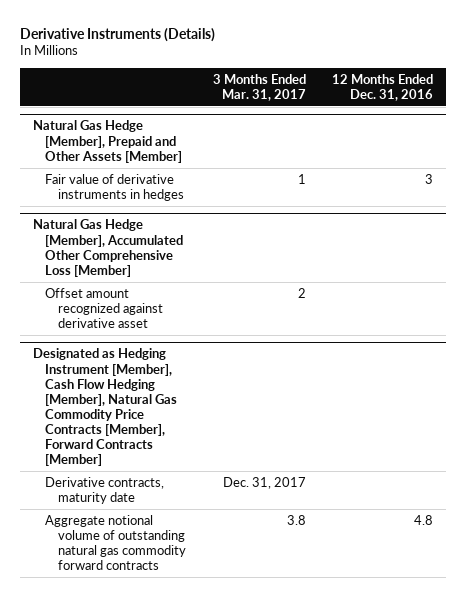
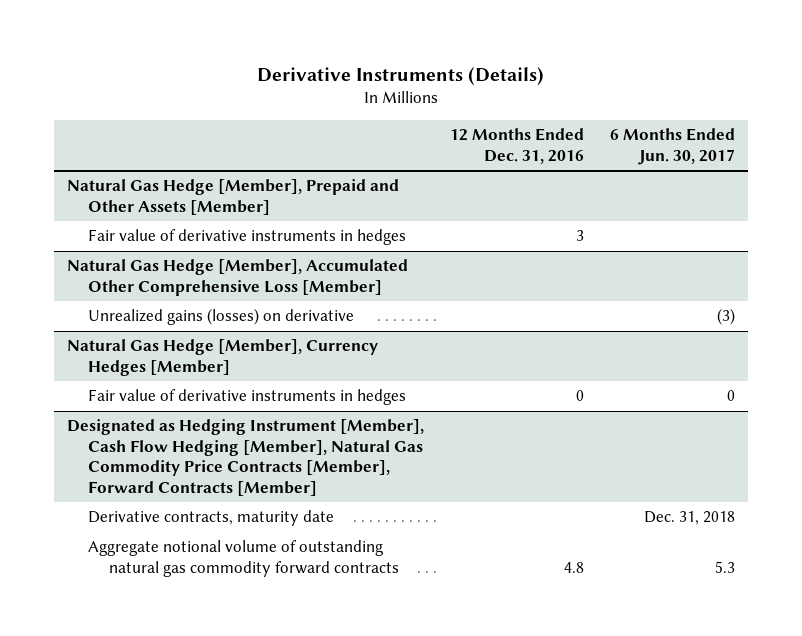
- | 3 Months Ended Mar. 31, 2017 | 12 Months Ended Dec. 31, 2016
+ | 12 Months Ended Dec. 31, 2016 | 6 Months Ended Jun. 30, 2017
@ Natural Gas Hedge [Member], Accumulated Other Comprehensive Loss [Member]
- Offset amount recognized against derivative asset | 2 |
+ Unrealized gains (losses) on derivative | | (3)
+ Natural Gas Hedge [Member], Currency Hedges [Member]
+ Fair value of derivative instruments in hedges | 0 | 0

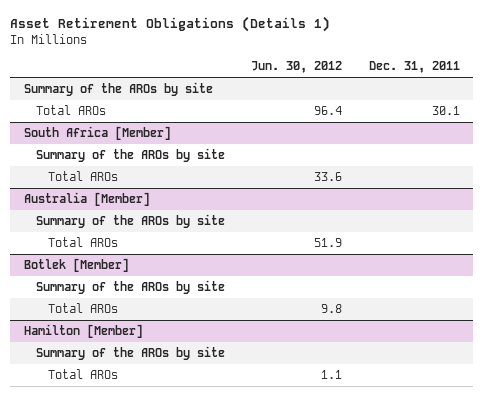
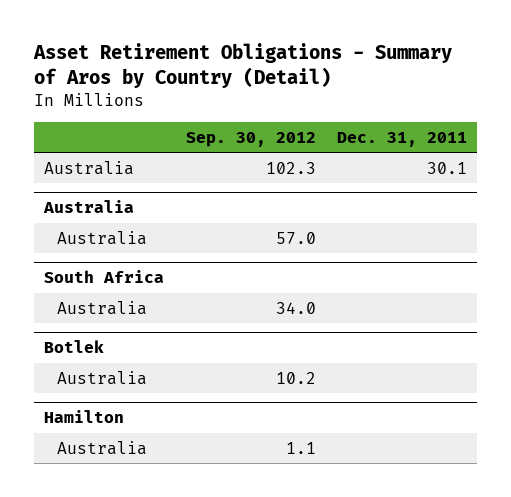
- Asset Retirement Obligations (Details 1)
+ Asset Retirement Obligations - Summary of Aros by Country (Detail)
- | Jun. 30, 2012 | Dec. 31, 2011
+ | Sep. 30, 2012 | Dec. 31, 2011
- Summary of the AROs by site
- Total AROs | 96.4 | 30.1
- South Africa [Member]
- Summary of the AROs by site
- Total AROs | 33.6 |
- Australia [Member]
- Summary of the AROs by site
- Total AROs | 51.9 |
- Botlek [Member]
- Summary of the AROs by site
- Total AROs | 9.8 |
- Hamilton [Member]
- Summary of the AROs by site
- Total AROs | 1.1 |
+ Australia | 102.3 | 30.1
+ Australia
+ Australia | 57.0 |
+ South Africa
+ Australia | 34.0 |
+ Botlek
+ Australia | 10.2 |
+ Hamilton
+ Australia | 1.1 |

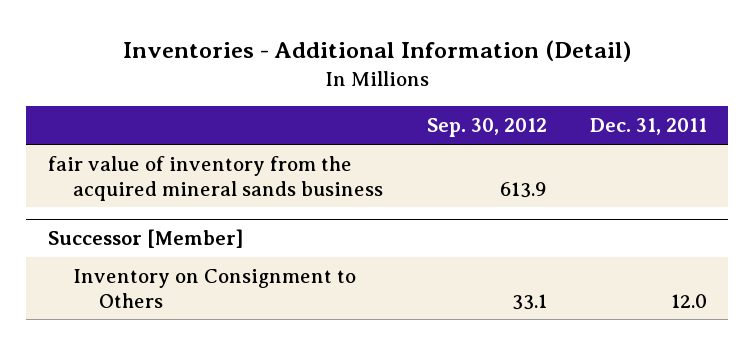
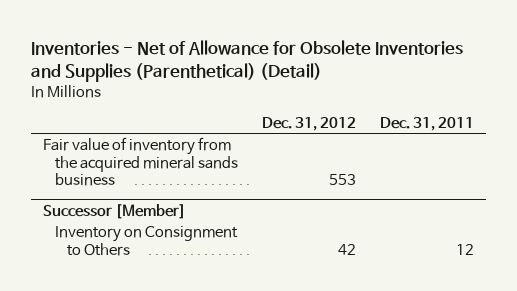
- Inventories - Additional Information (Detail)
+ Inventories - Net of Allowance for Obsolete Inventories and Supplies (Parenthetical) (Detail)
- | Sep. 30, 2012 | Dec. 31, 2011
+ | Dec. 31, 2012 | Dec. 31, 2011
- fair value of inventory from the acquired mineral sands business | 613.9 |
+ Fair value of inventory from the acquired mineral sands business | 553 |
@ Successor [Member]
- Inventory on Consignment to Others | 33.1 | 12.0
+ Inventory on Consignment to Others | 42 | 12

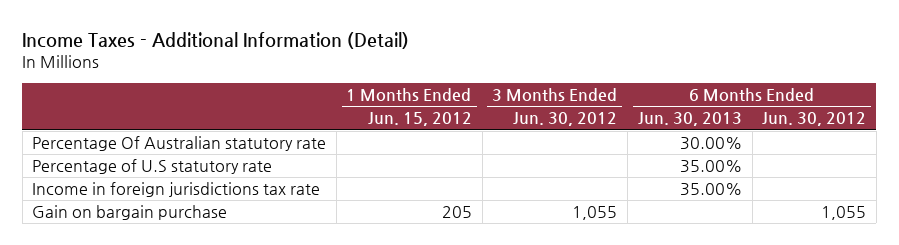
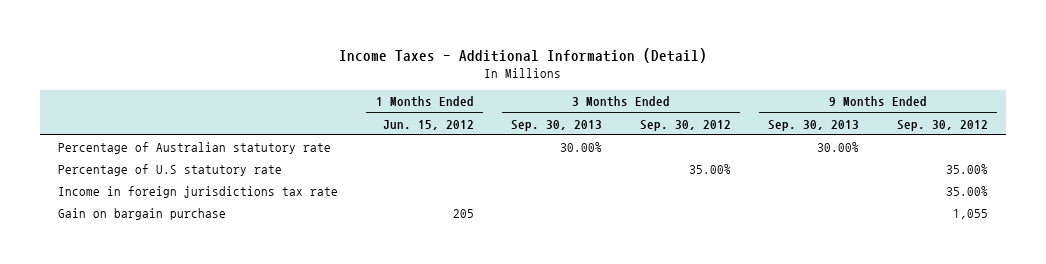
- | 1 Months Ended Jun. 15, 2012 | 3 Months Ended Jun. 30, 2012 | 6 Months Ended Jun. 30, 2013 | 6 Months Ended Jun. 30, 2012
+ | 1 Months Ended Jun. 15, 2012 | 3 Months Ended Sep. 30, 2013 | 3 Months Ended Sep. 30, 2012 | 9 Months Ended Sep. 30, 2013 | 9 Months Ended Sep. 30, 2012
- Percentage Of Australian statutory rate | | | 30.00% |
+ Percentage of Australian statutory rate | | 30.00% | | 30.00% |

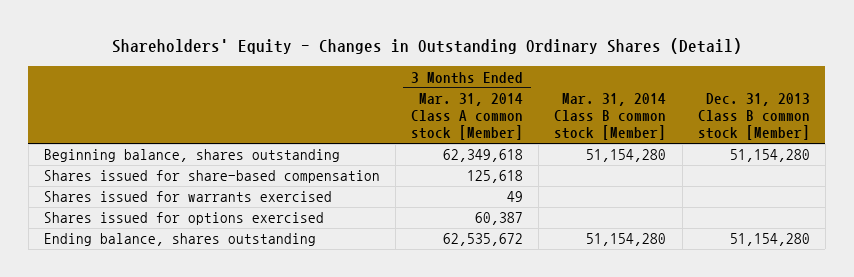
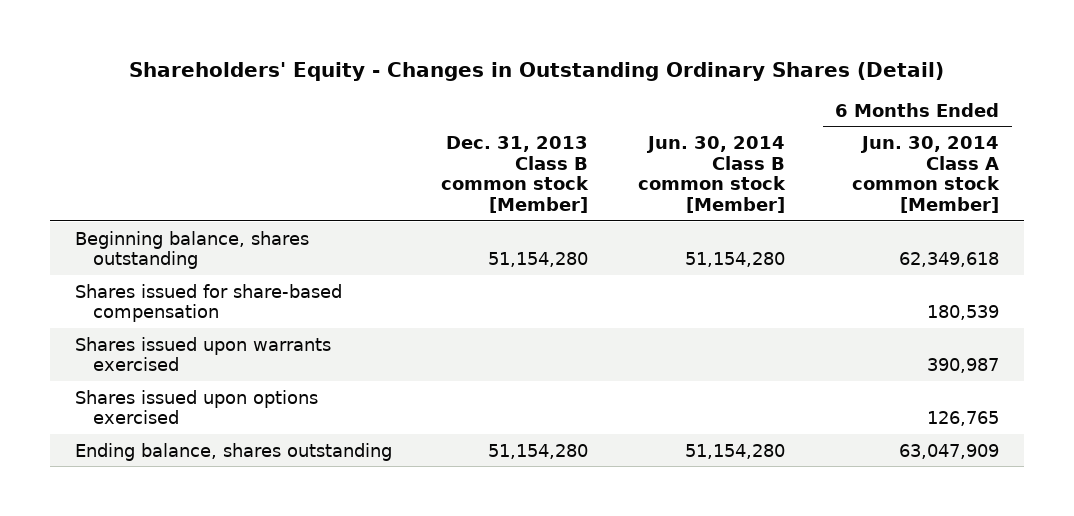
- | 3 Months Ended Mar. 31, 2014 Class A common stock [Member] | Mar. 31, 2014 Class B common stock [Member] | Dec. 31, 2013 Class B common stock [Member]
+ | Dec. 31, 2013 Class B common stock [Member] | Jun. 30, 2014 Class B common stock [Member] | 6 Months Ended Jun. 30, 2014 Class A common stock [Member]
- Shares issued for warrants exercised | 49 | |
- Shares issued for options exercised | 60,387 | |
+ Shares issued upon warrants exercised | | | 390,987
+ Shares issued upon options exercised | | | 126,765

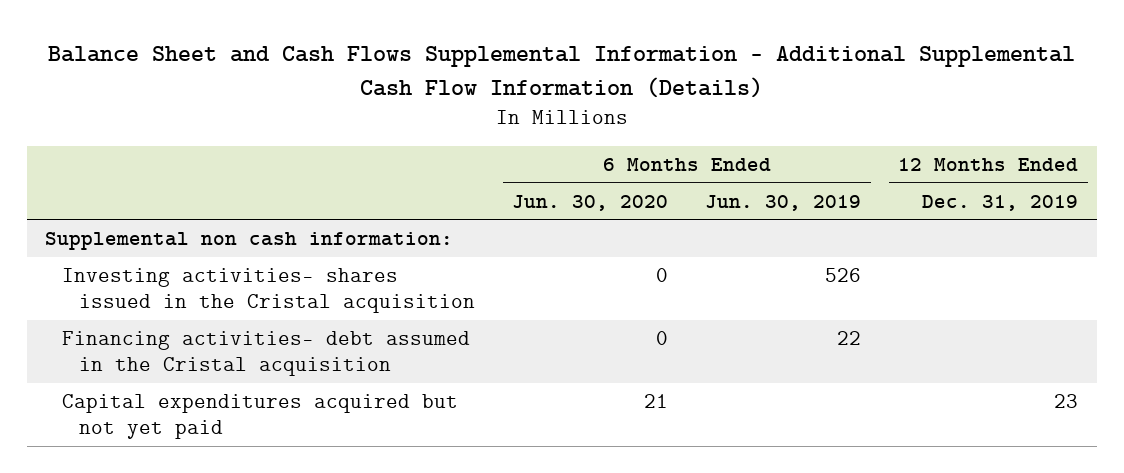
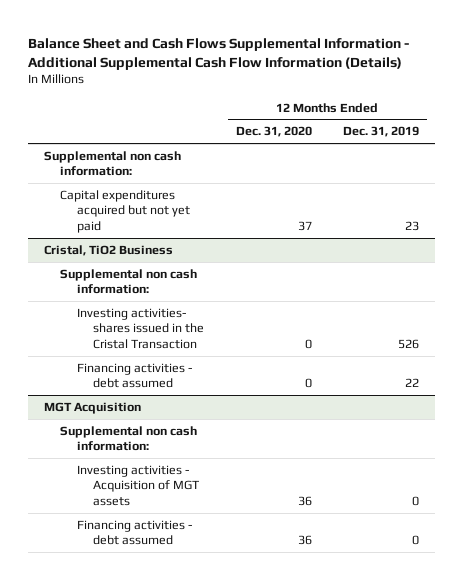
- | 6 Months Ended Jun. 30, 2020 | 6 Months Ended Jun. 30, 2019 | 12 Months Ended Dec. 31, 2019
+ | 12 Months Ended Dec. 31, 2020 | 12 Months Ended Dec. 31, 2019
- Investing activities- shares issued in the Cristal acquisition | 0 | 526 |
- Financing activities- debt assumed in the Cristal acquisition | 0 | 22 |
+ Cristal, TiO2 Business
+ Supplemental non cash information:
+ Investing activities- shares issued in the Cristal Transaction | 0 | 526
+ Financing activities - debt assumed | 0 | 22
+ MGT Acquisition
+ Supplemental non cash information:
+ Investing activities - Acquisition of MGT assets | 36 | 0
+ Financing activities - debt assumed | 36 | 0

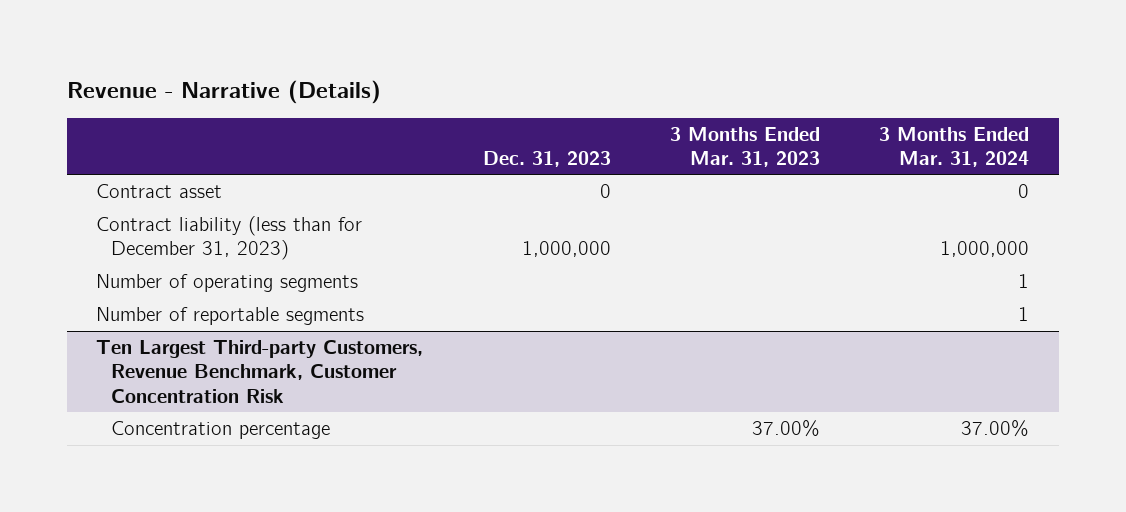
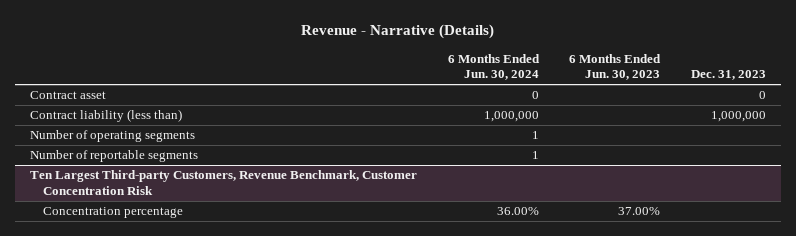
- | Dec. 31, 2023 | 3 Months Ended Mar. 31, 2023 | 3 Months Ended Mar. 31, 2024
+ | 6 Months Ended Jun. 30, 2024 | 6 Months Ended Jun. 30, 2023 | Dec. 31, 2023
- Contract liability (less than for December 31, 2023) | 1,000,000 | | 1,000,000
+ Contract liability (less than) | 1,000,000 | | 1,000,000

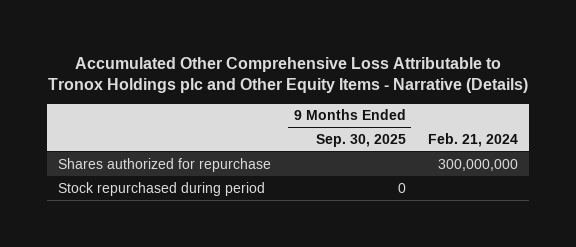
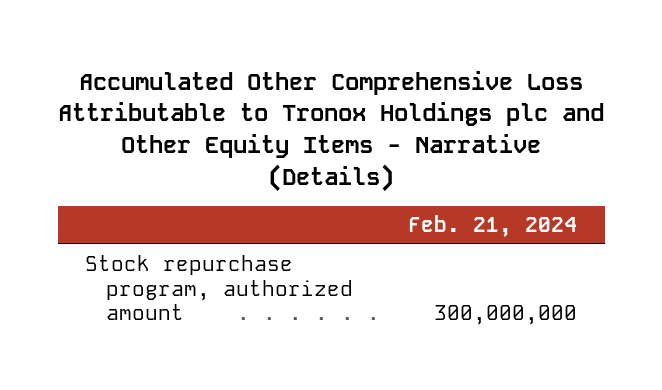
- | 9 Months Ended Sep. 30, 2025 | Feb. 21, 2024
+ | Feb. 21, 2024
- Shares authorized for repurchase | | 300,000,000
- Stock repurchased during period | 0 |
+ Stock repurchase program, authorized amount | 300,000,000

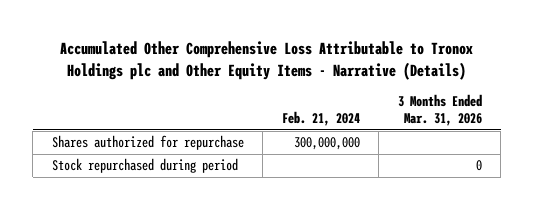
- | Feb. 21, 2024
+ | Feb. 21, 2024 | 3 Months Ended Mar. 31, 2026
- Stock repurchase program, authorized amount | 300,000,000
+ Shares authorized for repurchase | 300,000,000 |
+ Stock repurchased during period | | 0

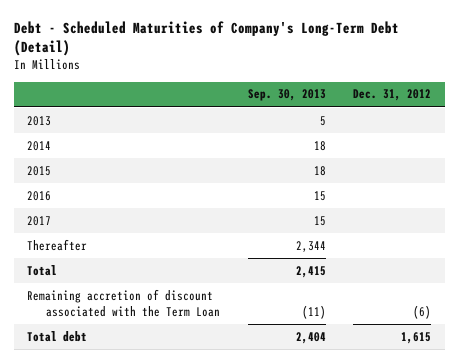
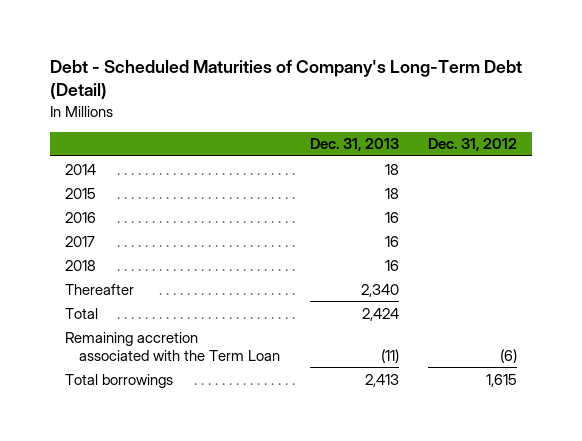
- | Sep. 30, 2013 | Dec. 31, 2012
+ | Dec. 31, 2013 | Dec. 31, 2012
- 2013 | 5 |
+ 2018 | 16 |
- Remaining accretion of discount associated with the Term Loan | (11) | (6)
- Total debt | 2,404 | 1,615
+ Remaining accretion associated with the Term Loan | (11) | (6)
+ Total borrowings | 2,413 | 1,615

